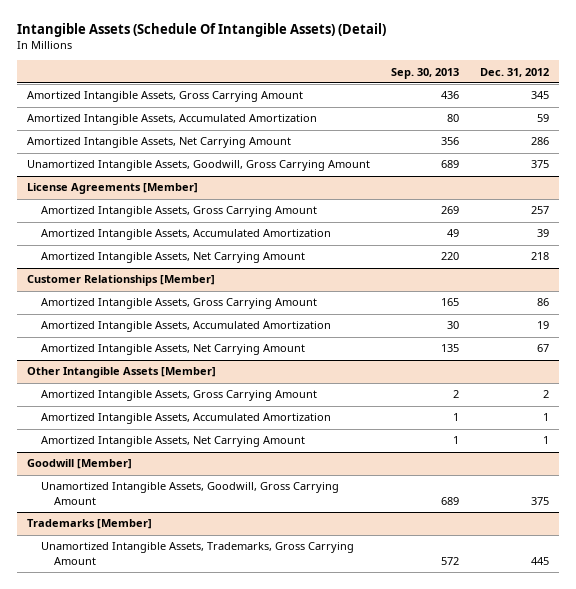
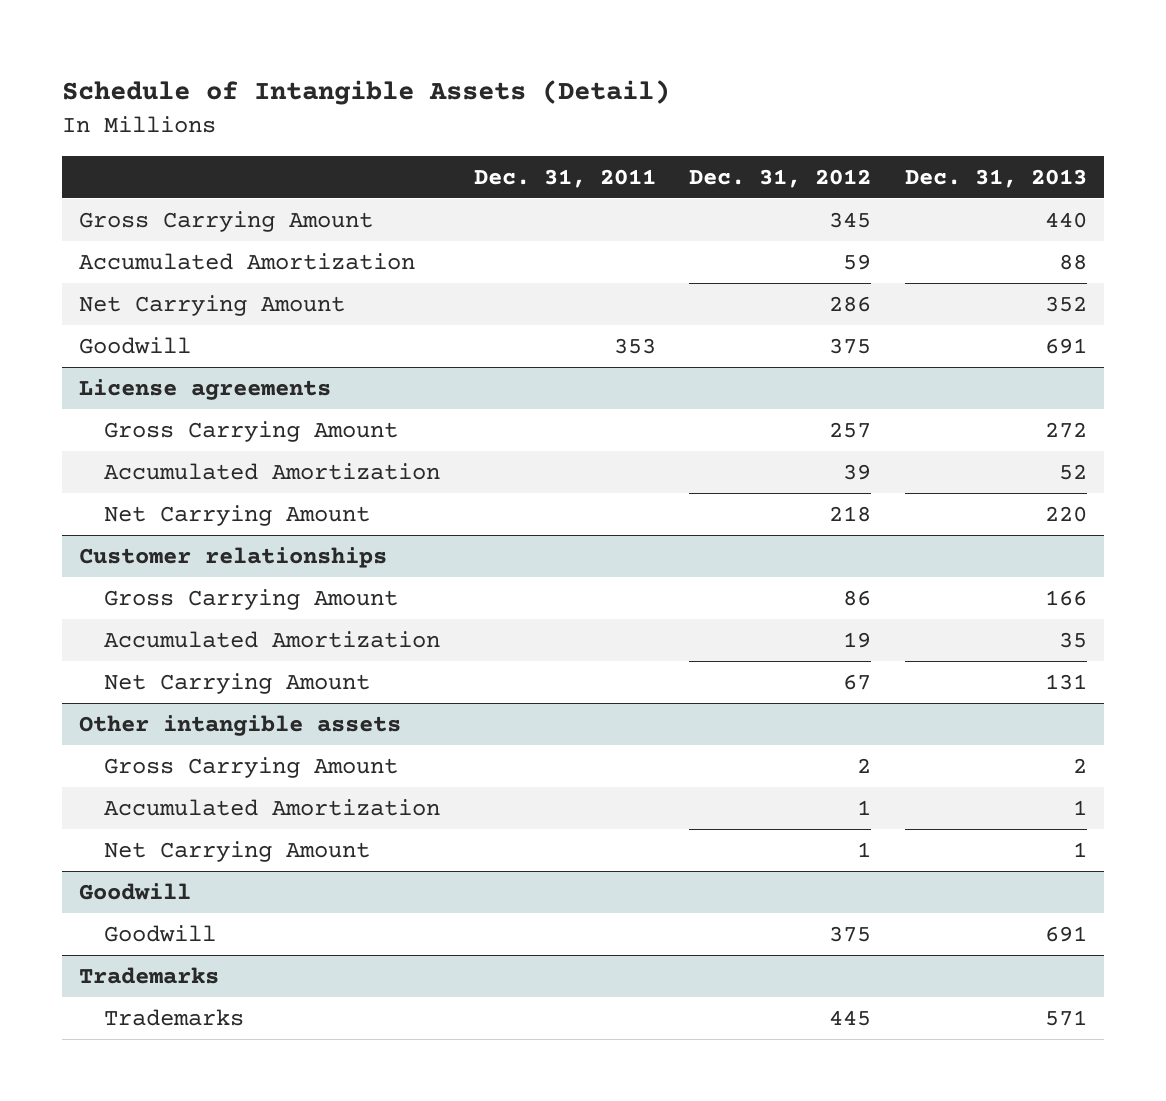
- Intangible Assets (Schedule Of Intangible Assets) (Detail)
+ Schedule of Intangible Assets (Detail)
- | Sep. 30, 2013 | Dec. 31, 2012
+ | Dec. 31, 2011 | Dec. 31, 2012 | Dec. 31, 2013
- Amortized Intangible Assets, Gross Carrying Amount | 436 | 345
- Amortized Intangible Assets, Accumulated Amortization | 80 | 59
- Amortized Intangible Assets, Net Carrying Amount | 356 | 286
- Unamortized Intangible Assets, Goodwill, Gross Carrying Amount | 689 | 375
- License Agreements [Member]
- Amortized Intangible Assets, Gross Carrying Amount | 269 | 257
- Amortized Intangible Assets, Accumulated Amortization | 49 | 39
- Amortized Intangible Assets, Net Carrying Amount | 220 | 218
- Customer Relationships [Member]
- Amortized Intangible Assets, Gross Carrying Amount | 165 | 86
- Amortized Intangible Assets, Accumulated Amortization | 30 | 19
- Amortized Intangible Assets, Net Carrying Amount | 135 | 67
- Other Intangible Assets [Member]
- Amortized Intangible Assets, Gross Carrying Amount | 2 | 2
- Amortized Intangible Assets, Accumulated Amortization | 1 | 1
- Amortized Intangible Assets, Net Carrying Amount | 1 | 1
- Goodwill [Member]
- Unamortized Intangible Assets, Goodwill, Gross Carrying Amount | 689 | 375
- Trademarks [Member]
- Unamortized Intangible Assets, Trademarks, Gross Carrying Amount | 572 | 445
+ Gross Carrying Amount | | 345 | 440
+ Accumulated Amortization | | 59 | 88
+ Net Carrying Amount | | 286 | 352
+ Goodwill | 353 | 375 | 691
+ License agreements
+ Gross Carrying Amount | | 257 | 272
+ Accumulated Amortization | | 39 | 52
+ Net Carrying Amount | | 218 | 220
+ Customer relationships
+ Gross Carrying Amount | | 86 | 166
+ Accumulated Amortization | | 19 | 35
+ Net Carrying Amount | | 67 | 131
+ Other intangible assets
+ Gross Carrying Amount | | 2 | 2
+ Accumulated Amortization | | 1 | 1
+ Net Carrying Amount | | 1 | 1
+ Goodwill
+ Goodwill | | 375 | 691
+ Trademarks
+ Trademarks | | 445 | 571

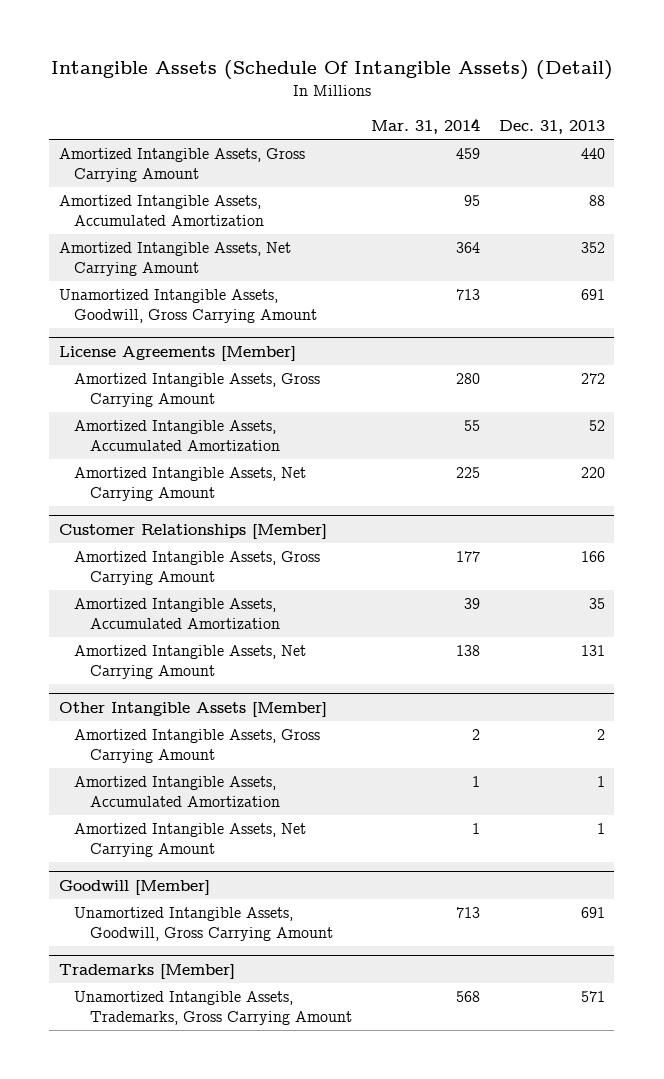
- Schedule of Intangible Assets (Detail)
+ Intangible Assets (Schedule Of Intangible Assets) (Detail)
- | Dec. 31, 2011 | Dec. 31, 2012 | Dec. 31, 2013
+ | Mar. 31, 2014 | Dec. 31, 2013
- Gross Carrying Amount | | 345 | 440
- Accumulated Amortization | | 59 | 88
- Net Carrying Amount | | 286 | 352
- Goodwill | 353 | 375 | 691
- License agreements
- Gross Carrying Amount | | 257 | 272
- Accumulated Amortization | | 39 | 52
- Net Carrying Amount | | 218 | 220
- Customer relationships
- Gross Carrying Amount | | 86 | 166
- Accumulated Amortization | | 19 | 35
- Net Carrying Amount | | 67 | 131
- Other intangible assets
- Gross Carrying Amount | | 2 | 2
- Accumulated Amortization | | 1 | 1
- Net Carrying Amount | | 1 | 1
- Goodwill
- Goodwill | | 375 | 691
- Trademarks
- Trademarks | | 445 | 571
+ Amortized Intangible Assets, Gross Carrying Amount | 459 | 440
+ Amortized Intangible Assets, Accumulated Amortization | 95 | 88
+ Amortized Intangible Assets, Net Carrying Amount | 364 | 352
+ Unamortized Intangible Assets, Goodwill, Gross Carrying Amount | 713 | 691
+ License Agreements [Member]
+ Amortized Intangible Assets, Gross Carrying Amount | 280 | 272
+ Amortized Intangible Assets, Accumulated Amortization | 55 | 52
+ Amortized Intangible Assets, Net Carrying Amount | 225 | 220
+ Customer Relationships [Member]
+ Amortized Intangible Assets, Gross Carrying Amount | 177 | 166
+ Amortized Intangible Assets, Accumulated Amortization | 39 | 35
+ Amortized Intangible Assets, Net Carrying Amount | 138 | 131
+ Other Intangible Assets [Member]
+ Amortized Intangible Assets, Gross Carrying Amount | 2 | 2
+ Amortized Intangible Assets, Accumulated Amortization | 1 | 1
+ Amortized Intangible Assets, Net Carrying Amount | 1 | 1
+ Goodwill [Member]
+ Unamortized Intangible Assets, Goodwill, Gross Carrying Amount | 713 | 691
+ Trademarks [Member]
+ Unamortized Intangible Assets, Trademarks, Gross Carrying Amount | 568 | 571

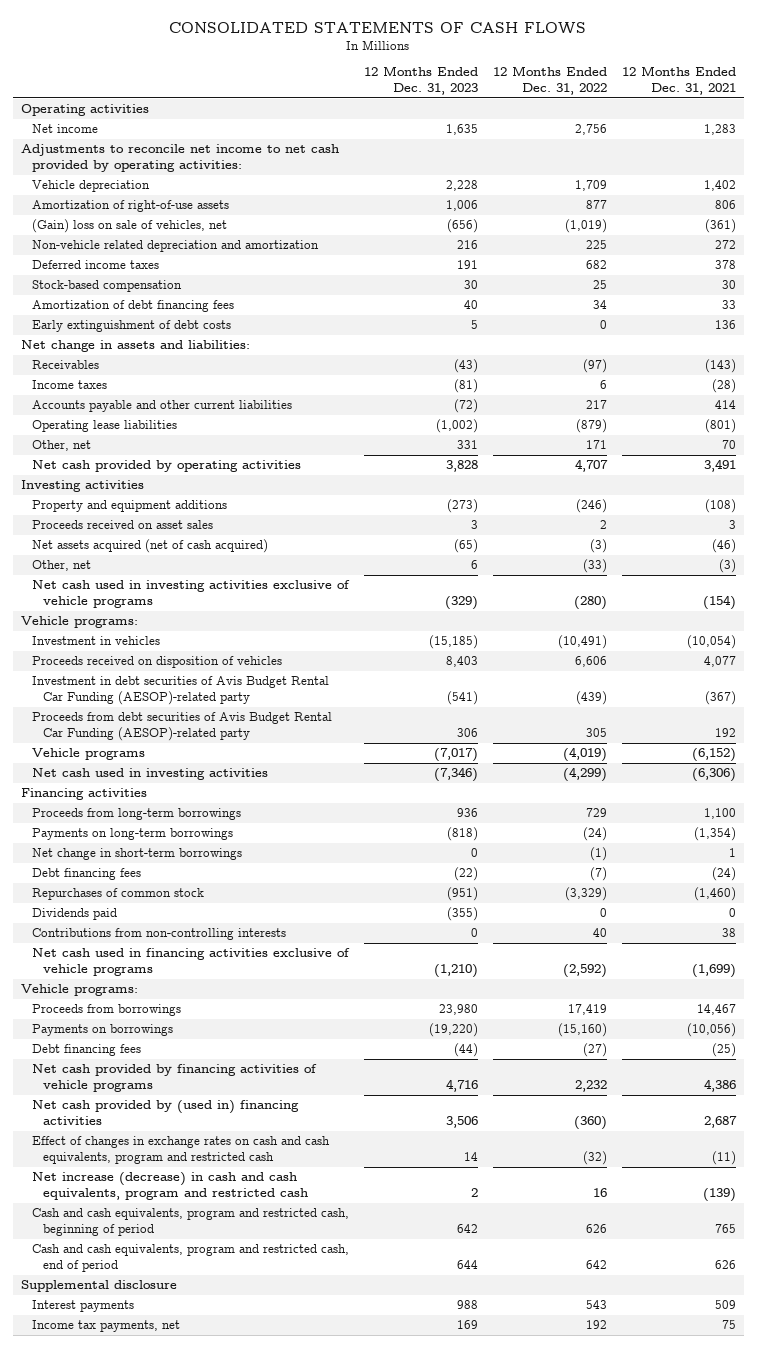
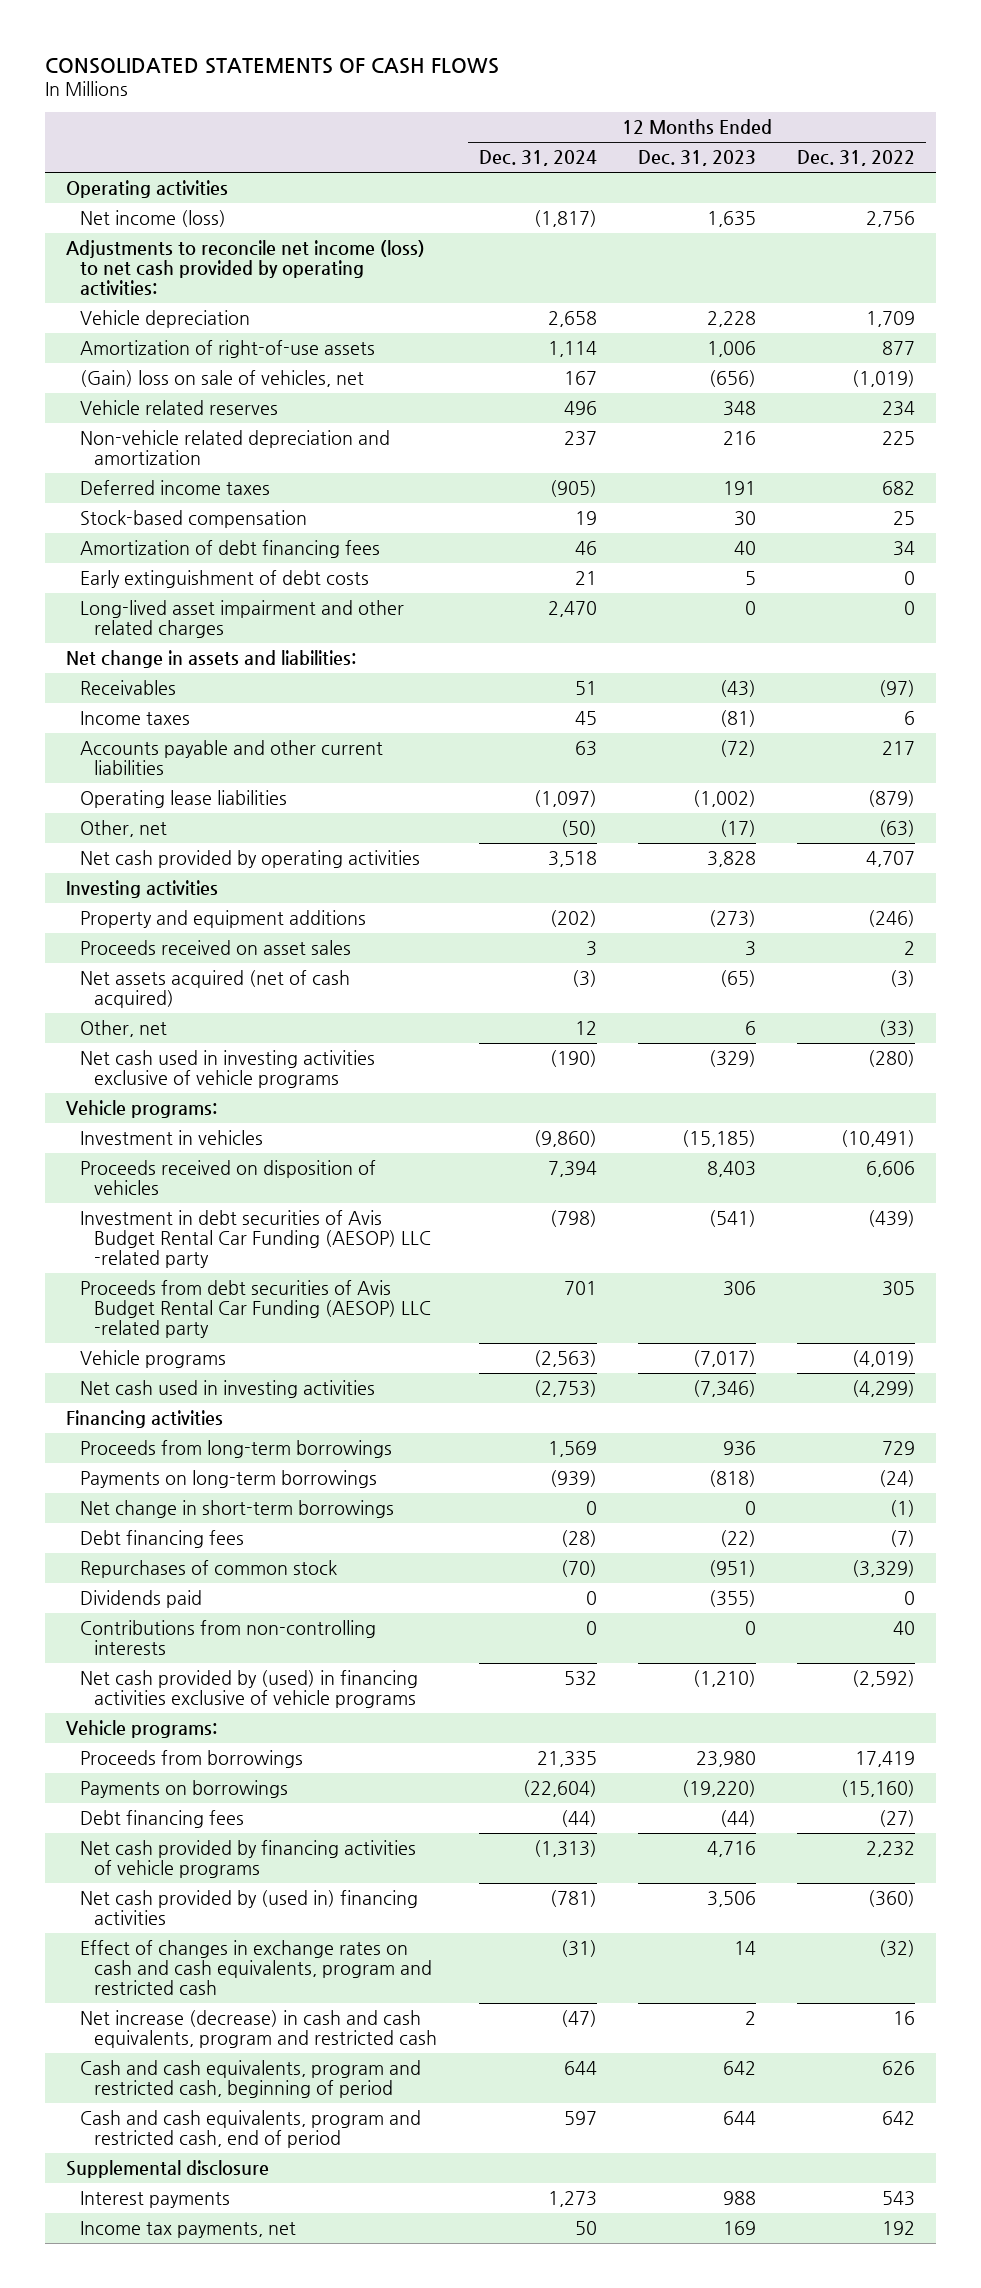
- | 12 Months Ended Dec. 31, 2023 | 12 Months Ended Dec. 31, 2022 | 12 Months Ended Dec. 31, 2021
+ | 12 Months Ended Dec. 31, 2024 | 12 Months Ended Dec. 31, 2023 | 12 Months Ended Dec. 31, 2022
- Net income | 1,635 | 2,756 | 1,283
- Adjustments to reconcile net income to net cash provided by operating activities:
+ Net income (loss) | (1,817) | 1,635 | 2,756
+ Adjustments to reconcile net income (loss) to net cash provided by operating activities:
+ Vehicle related reserves | 496 | 348 | 234
+ Long-lived asset impairment and other related charges | 2,470 | 0 | 0
- Other, net | 331 | 171 | 70
+ Other, net | (50) | (17) | (63)
- Investment in debt securities of Avis Budget Rental Car Funding (AESOP)-related party | (541) | (439) | (367)
- Proceeds from debt securities of Avis Budget Rental Car Funding (AESOP)-related party | 306 | 305 | 192
+ Investment in debt securities of Avis Budget Rental Car Funding (AESOP) LLC -related party | (798) | (541) | (439)
+ Proceeds from debt securities of Avis Budget Rental Car Funding (AESOP) LLC -related party | 701 | 306 | 305
- Net cash used in financing activities exclusive of vehicle programs | (1,210) | (2,592) | (1,699)
+ Net cash provided by (used) in financing activities exclusive of vehicle programs | 532 | (1,210) | (2,592)

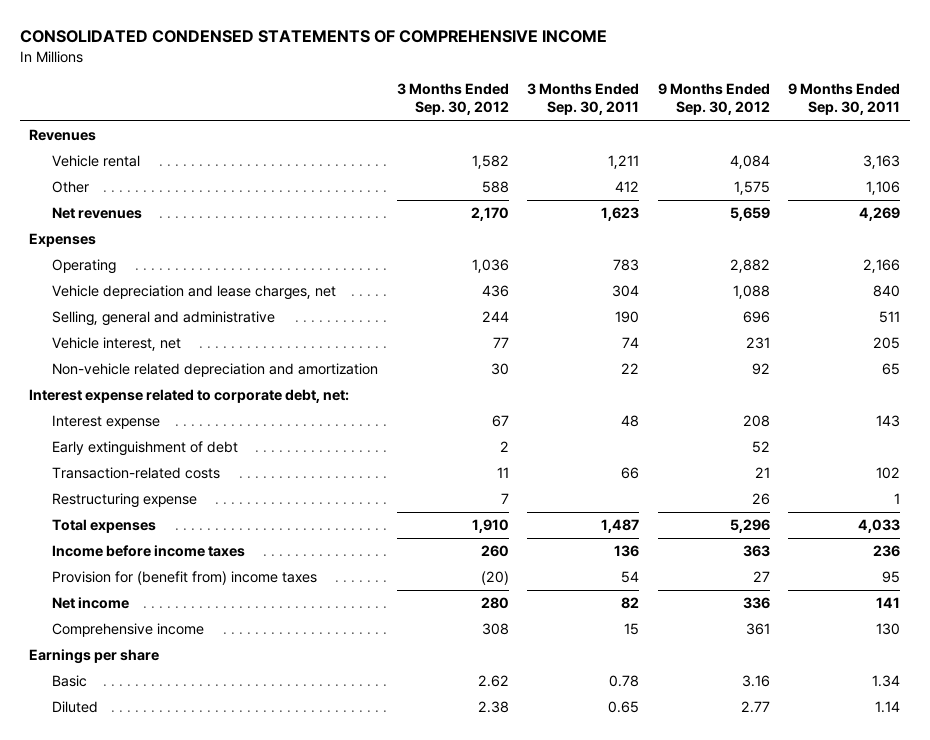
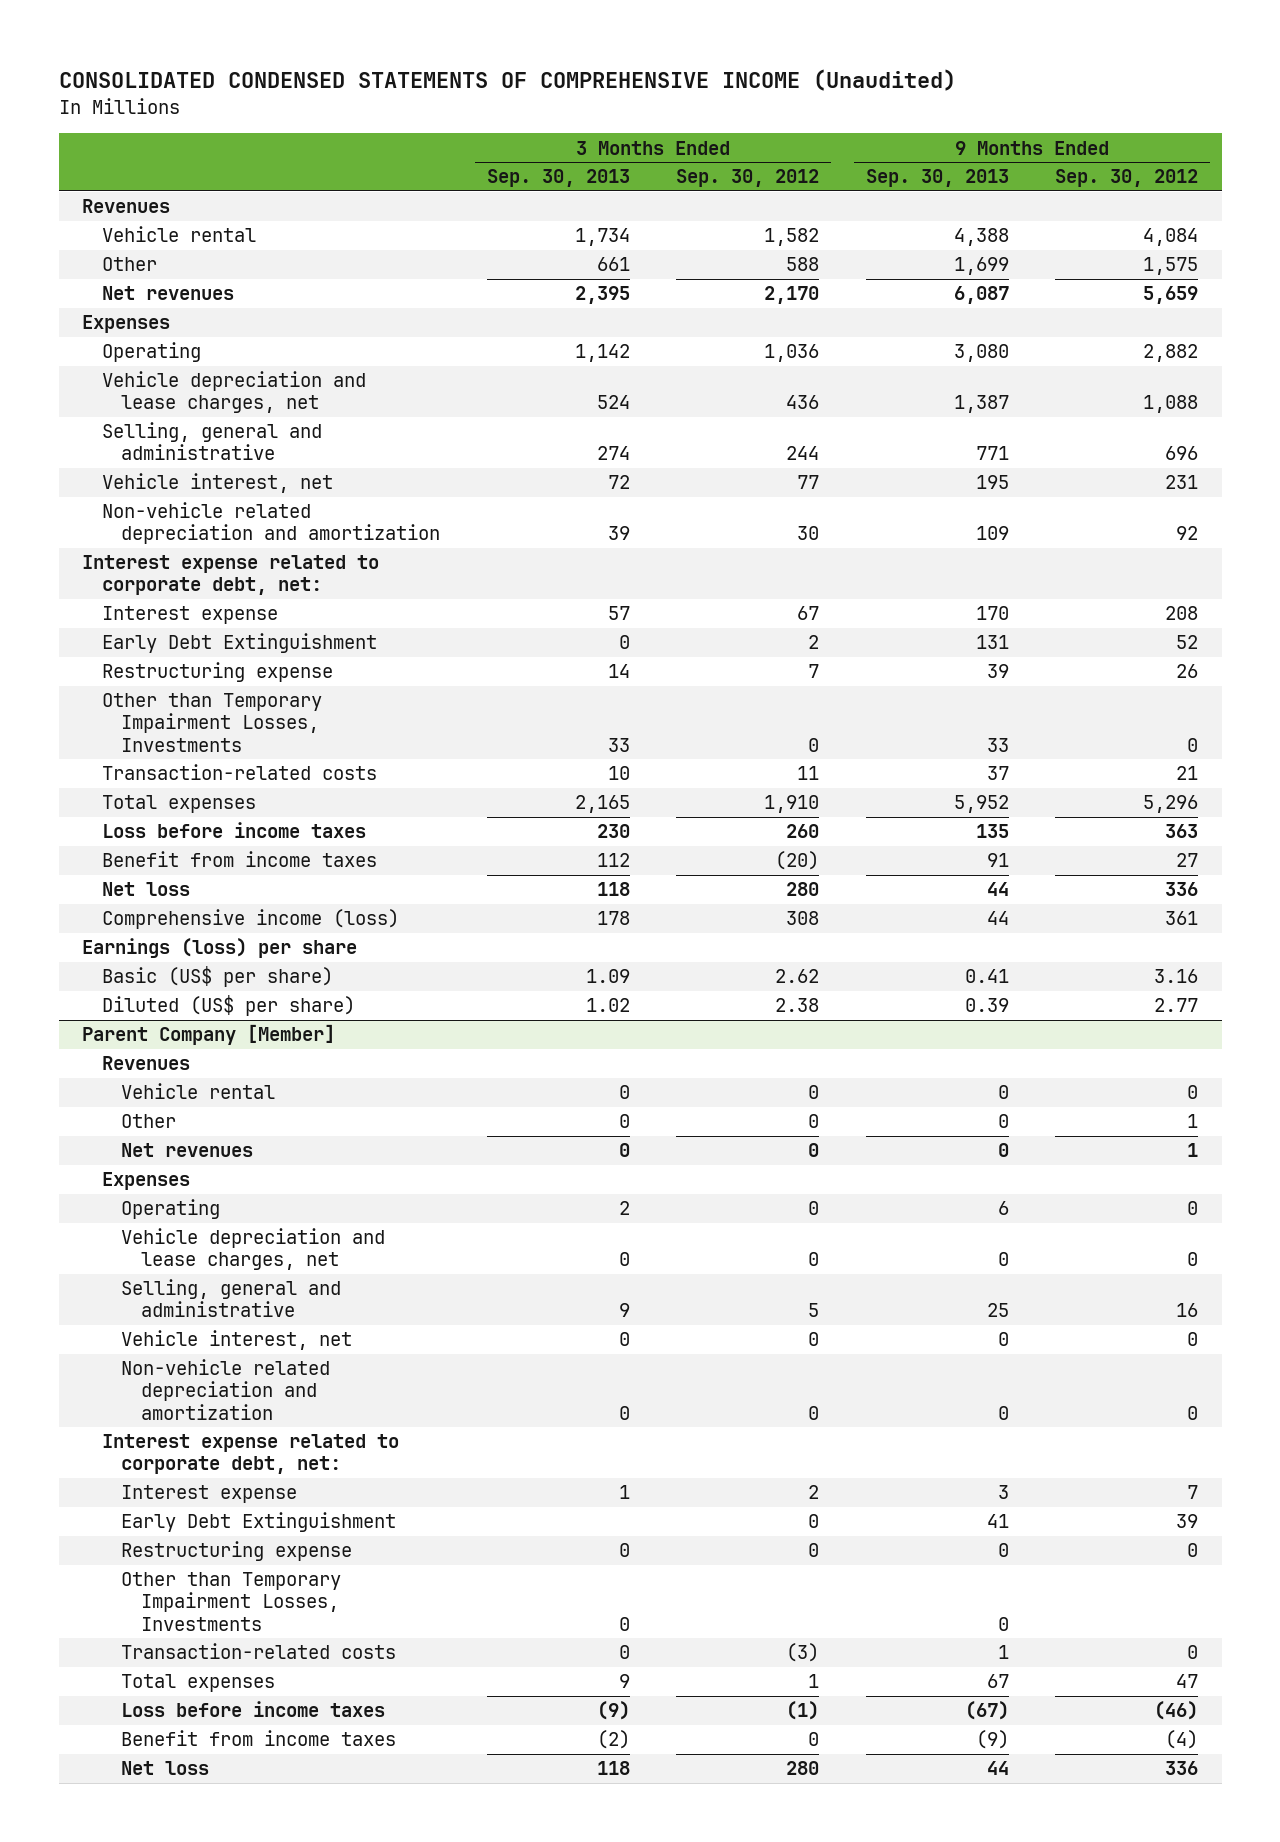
- CONSOLIDATED CONDENSED STATEMENTS OF COMPREHENSIVE INCOME
+ CONSOLIDATED CONDENSED STATEMENTS OF COMPREHENSIVE INCOME (Unaudited)
- | 3 Months Ended Sep. 30, 2012 | 3 Months Ended Sep. 30, 2011 | 9 Months Ended Sep. 30, 2012 | 9 Months Ended Sep. 30, 2011
+ | 3 Months Ended Sep. 30, 2013 | 3 Months Ended Sep. 30, 2012 | 9 Months Ended Sep. 30, 2013 | 9 Months Ended Sep. 30, 2012
- Early extinguishment of debt | 2 | | 52 |
+ Early Debt Extinguishment | 0 | 2 | 131 | 52
+ Other than Temporary Impairment Losses, Investments | 33 | 0 | 33 | 0
moved down: Transaction-related costs | 10 | 11 | 37 | 21
- Income before income taxes | 260 | 136 | 363 | 236
- Provision for (benefit from) income taxes | (20) | 54 | 27 | 95
- Net income | 280 | 82 | 336 | 141
- Comprehensive income | 308 | 15 | 361 | 130
- Earnings per share
- Basic | 2.62 | 0.78 | 3.16 | 1.34
- Diluted | 2.38 | 0.65 | 2.77 | 1.14
+ Loss before income taxes | 230 | 260 | 135 | 363
+ Benefit from income taxes | 112 | (20) | 91 | 27
+ Net loss | 118 | 280 | 44 | 336
+ Comprehensive income (loss) | 178 | 308 | 44 | 361
+ Earnings (loss) per share
+ Basic (US$ per share) | 1.09 | 2.62 | 0.41 | 3.16
+ Diluted (US$ per share) | 1.02 | 2.38 | 0.39 | 2.77
+ Parent Company [Member]
+ Revenues
+ Vehicle rental | 0 | 0 | 0 | 0
+ Other | 0 | 0 | 0 | 1
+ Net revenues | 0 | 0 | 0 | 1
+ Expenses
+ Operating | 2 | 0 | 6 | 0
+ Vehicle depreciation and lease charges, net | 0 | 0 | 0 | 0
+ Selling, general and administrative | 9 | 5 | 25 | 16
+ Vehicle interest, net | 0 | 0 | 0 | 0
+ Non-vehicle related depreciation and amortization | 0 | 0 | 0 | 0
+ Interest expense related to corporate debt, net:
+ Interest expense | 1 | 2 | 3 | 7
+ Early Debt Extinguishment | | 0 | 41 | 39
+ Restructuring expense | 0 | 0 | 0 | 0
+ Other than Temporary Impairment Losses, Investments | 0 | | 0 |
+ Transaction-related costs | 0 | (3) | 1 | 0
+ Total expenses | 9 | 1 | 67 | 47
+ Loss before income taxes | (9) | (1) | (67) | (46)
+ Benefit from income taxes | (2) | 0 | (9) | (4)
+ Net loss | 118 | 280 | 44 | 336

